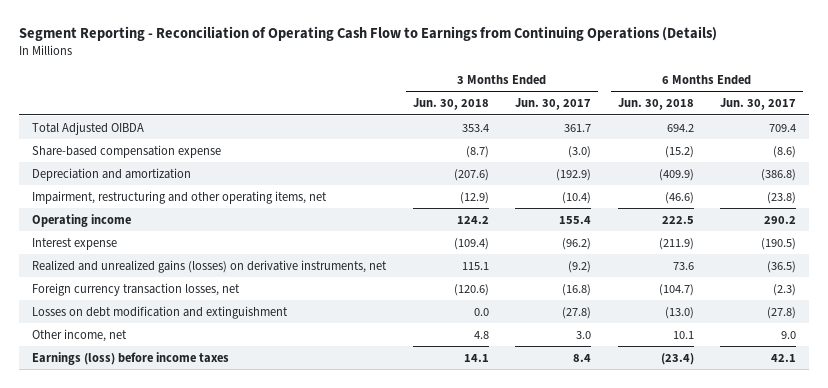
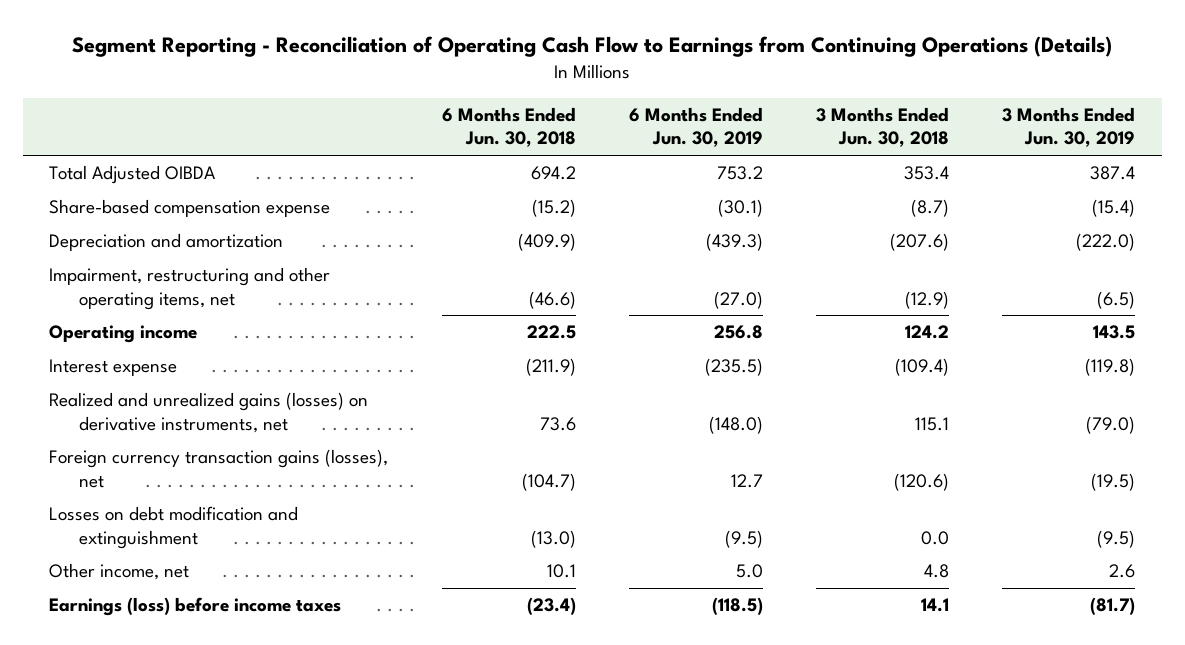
- | 3 Months Ended Jun. 30, 2018 | 3 Months Ended Jun. 30, 2017 | 6 Months Ended Jun. 30, 2018 | 6 Months Ended Jun. 30, 2017
+ | 6 Months Ended Jun. 30, 2018 | 6 Months Ended Jun. 30, 2019 | 3 Months Ended Jun. 30, 2018 | 3 Months Ended Jun. 30, 2019
- Foreign currency transaction losses, net | (120.6) | (16.8) | (104.7) | (2.3)
+ Foreign currency transaction gains (losses), net | (104.7) | 12.7 | (120.6) | (19.5)

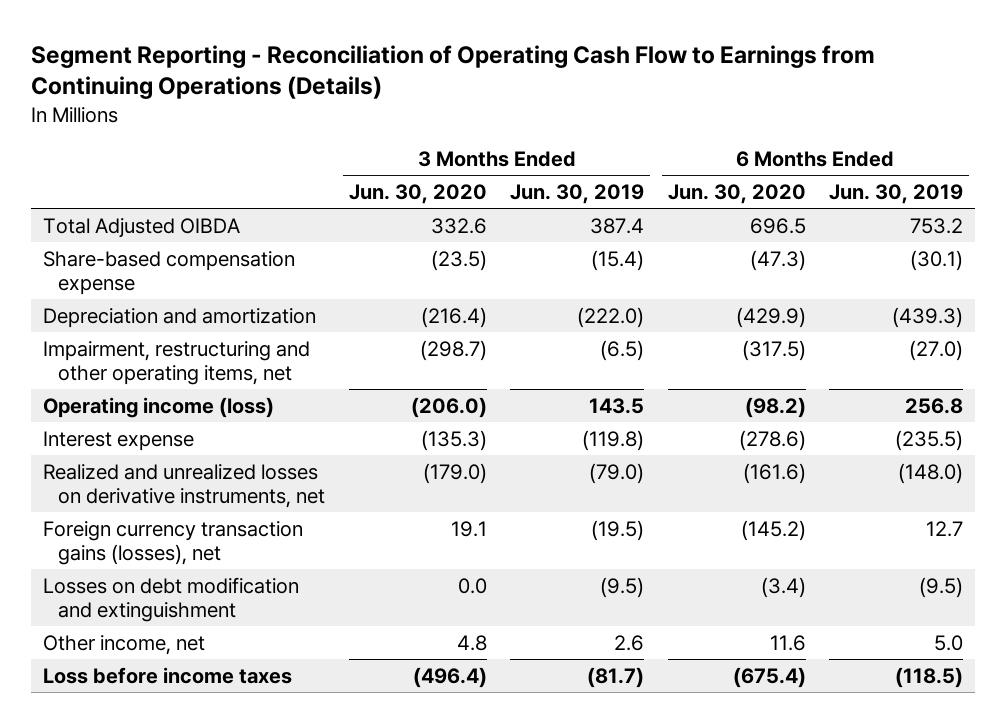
- | 6 Months Ended Jun. 30, 2018 | 6 Months Ended Jun. 30, 2019 | 3 Months Ended Jun. 30, 2018 | 3 Months Ended Jun. 30, 2019
+ | 3 Months Ended Jun. 30, 2020 | 3 Months Ended Jun. 30, 2019 | 6 Months Ended Jun. 30, 2020 | 6 Months Ended Jun. 30, 2019
- Operating income | 222.5 | 256.8 | 124.2 | 143.5
+ Operating income (loss) | (206.0) | 143.5 | (98.2) | 256.8
- Realized and unrealized gains (losses) on derivative instruments, net | 73.6 | (148.0) | 115.1 | (79.0)
+ Realized and unrealized losses on derivative instruments, net | (179.0) | (79.0) | (161.6) | (148.0)
- Earnings (loss) before income taxes | (23.4) | (118.5) | 14.1 | (81.7)
+ Loss before income taxes | (496.4) | (81.7) | (675.4) | (118.5)

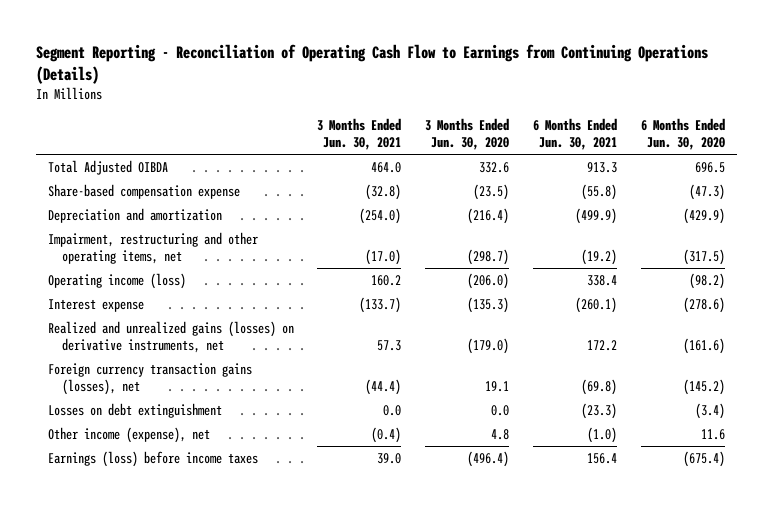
- | 3 Months Ended Jun. 30, 2020 | 3 Months Ended Jun. 30, 2019 | 6 Months Ended Jun. 30, 2020 | 6 Months Ended Jun. 30, 2019
+ | 3 Months Ended Jun. 30, 2021 | 3 Months Ended Jun. 30, 2020 | 6 Months Ended Jun. 30, 2021 | 6 Months Ended Jun. 30, 2020
- Realized and unrealized losses on derivative instruments, net | (179.0) | (79.0) | (161.6) | (148.0)
+ Realized and unrealized gains (losses) on derivative instruments, net | 57.3 | (179.0) | 172.2 | (161.6)
- Losses on debt modification and extinguishment | 0.0 | (9.5) | (3.4) | (9.5)
- Other income, net | 4.8 | 2.6 | 11.6 | 5.0
- Loss before income taxes | (496.4) | (81.7) | (675.4) | (118.5)
+ Losses on debt extinguishment | 0.0 | 0.0 | (23.3) | (3.4)
+ Other income (expense), net | (0.4) | 4.8 | (1.0) | 11.6
+ Earnings (loss) before income taxes | 39.0 | (496.4) | 156.4 | (675.4)

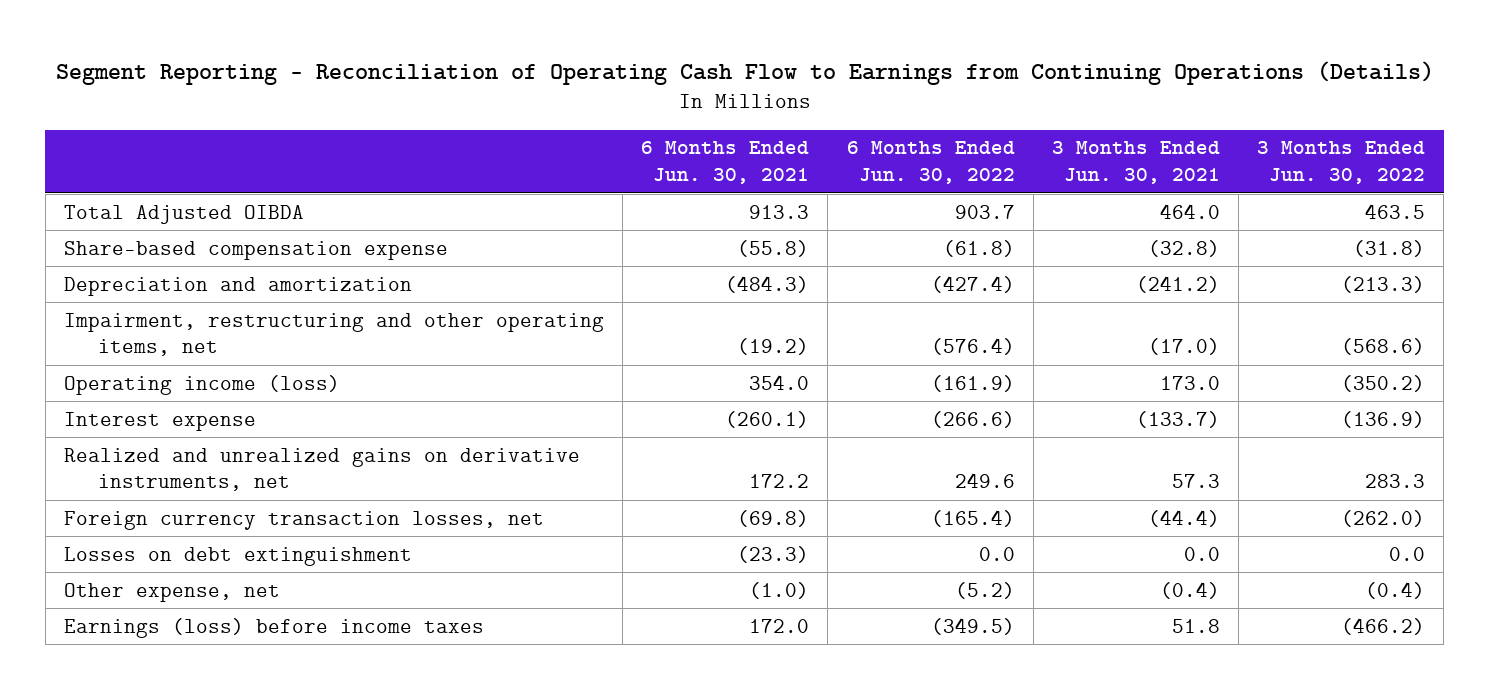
- | 3 Months Ended Jun. 30, 2021 | 3 Months Ended Jun. 30, 2020 | 6 Months Ended Jun. 30, 2021 | 6 Months Ended Jun. 30, 2020
+ | 6 Months Ended Jun. 30, 2021 | 6 Months Ended Jun. 30, 2022 | 3 Months Ended Jun. 30, 2021 | 3 Months Ended Jun. 30, 2022
- Depreciation and amortization | (254.0) | (216.4) | (499.9) | (429.9)
+ Depreciation and amortization | (484.3) | (427.4) | (241.2) | (213.3)
- Operating income (loss) | 160.2 | (206.0) | 338.4 | (98.2)
+ Operating income (loss) | 354.0 | (161.9) | 173.0 | (350.2)
- Realized and unrealized gains (losses) on derivative instruments, net | 57.3 | (179.0) | 172.2 | (161.6)
- Foreign currency transaction gains (losses), net | (44.4) | 19.1 | (69.8) | (145.2)
+ Realized and unrealized gains on derivative instruments, net | 172.2 | 249.6 | 57.3 | 283.3
+ Foreign currency transaction losses, net | (69.8) | (165.4) | (44.4) | (262.0)
- Other income (expense), net | (0.4) | 4.8 | (1.0) | 11.6
- Earnings (loss) before income taxes | 39.0 | (496.4) | 156.4 | (675.4)
+ Other expense, net | (1.0) | (5.2) | (0.4) | (0.4)
+ Earnings (loss) before income taxes | 172.0 | (349.5) | 51.8 | (466.2)

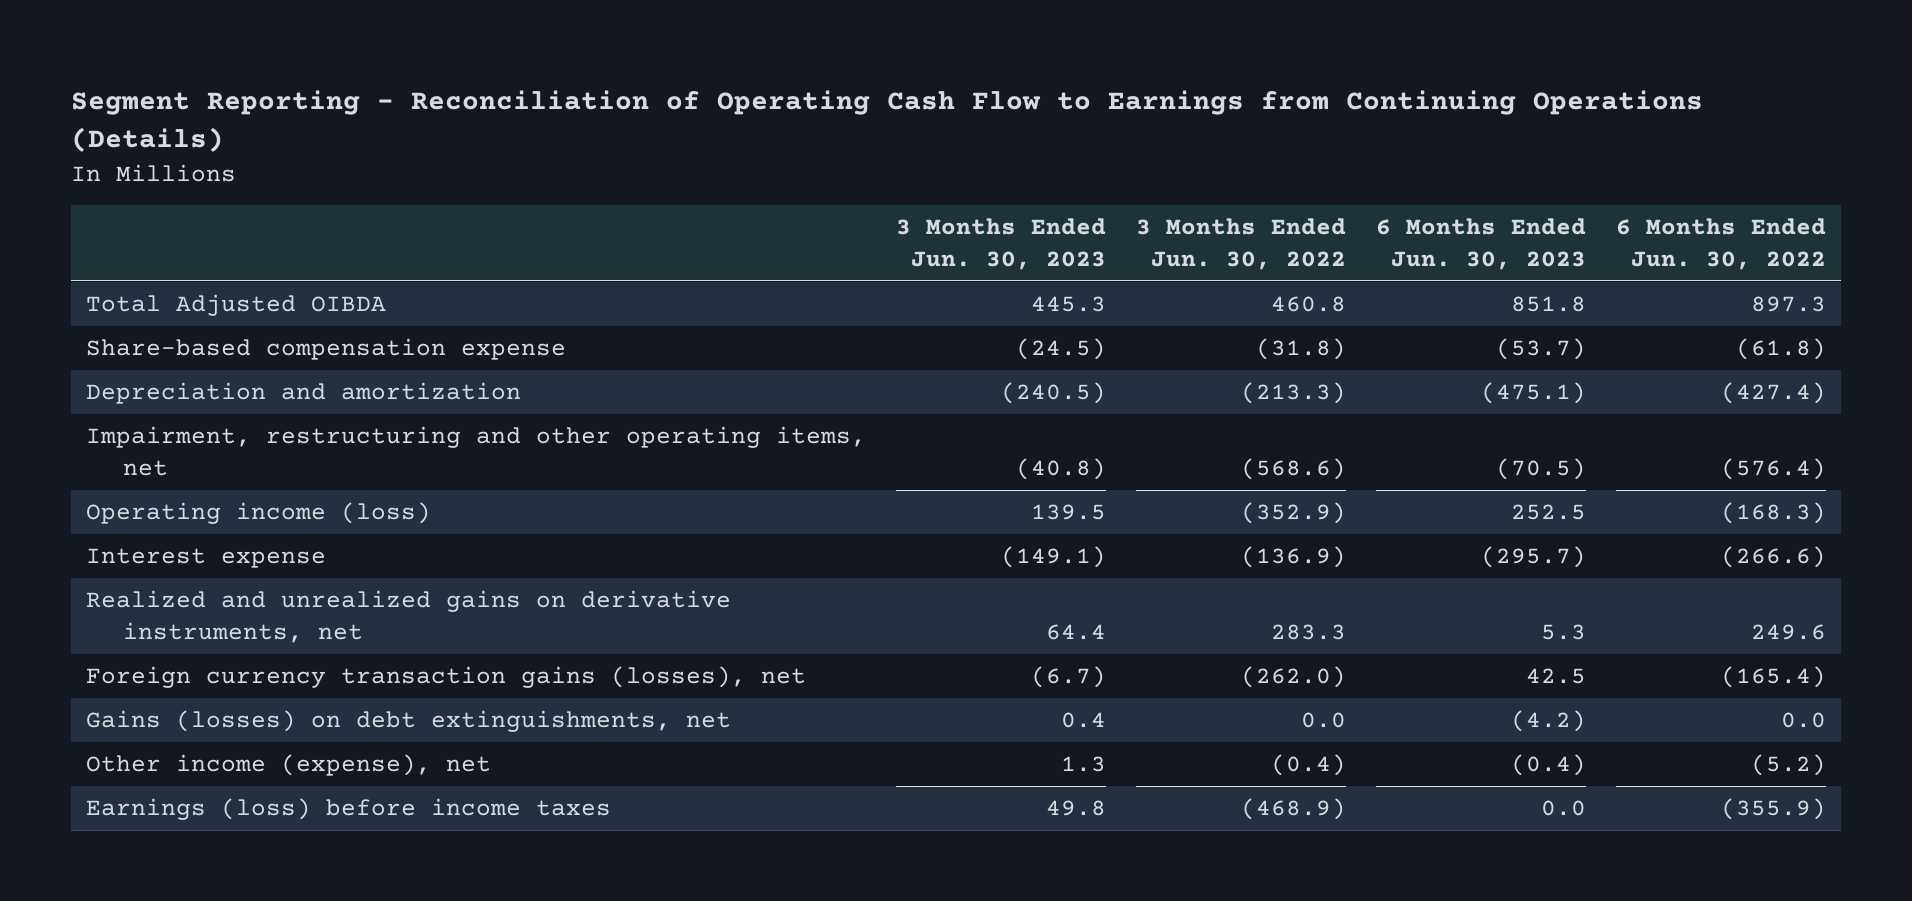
- | 6 Months Ended Jun. 30, 2021 | 6 Months Ended Jun. 30, 2022 | 3 Months Ended Jun. 30, 2021 | 3 Months Ended Jun. 30, 2022
+ | 3 Months Ended Jun. 30, 2023 | 3 Months Ended Jun. 30, 2022 | 6 Months Ended Jun. 30, 2023 | 6 Months Ended Jun. 30, 2022
- Total Adjusted OIBDA | 913.3 | 903.7 | 464.0 | 463.5
+ Total Adjusted OIBDA | 445.3 | 460.8 | 851.8 | 897.3
- Operating income (loss) | 354.0 | (161.9) | 173.0 | (350.2)
+ Operating income (loss) | 139.5 | (352.9) | 252.5 | (168.3)
- Foreign currency transaction losses, net | (69.8) | (165.4) | (44.4) | (262.0)
- Losses on debt extinguishment | (23.3) | 0.0 | 0.0 | 0.0
- Other expense, net | (1.0) | (5.2) | (0.4) | (0.4)
- Earnings (loss) before income taxes | 172.0 | (349.5) | 51.8 | (466.2)
+ Foreign currency transaction gains (losses), net | (6.7) | (262.0) | 42.5 | (165.4)
+ Gains (losses) on debt extinguishments, net | 0.4 | 0.0 | (4.2) | 0.0
+ Other income (expense), net | 1.3 | (0.4) | (0.4) | (5.2)
+ Earnings (loss) before income taxes | 49.8 | (468.9) | 0.0 | (355.9)

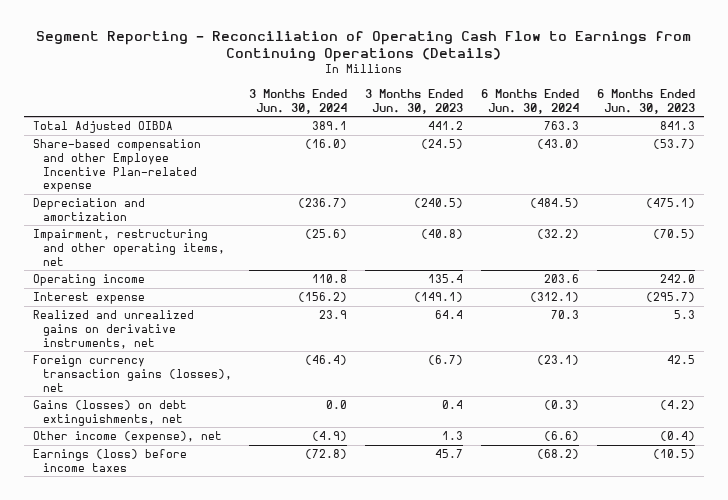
- | 3 Months Ended Jun. 30, 2023 | 3 Months Ended Jun. 30, 2022 | 6 Months Ended Jun. 30, 2023 | 6 Months Ended Jun. 30, 2022
+ | 3 Months Ended Jun. 30, 2024 | 3 Months Ended Jun. 30, 2023 | 6 Months Ended Jun. 30, 2024 | 6 Months Ended Jun. 30, 2023
- Total Adjusted OIBDA | 445.3 | 460.8 | 851.8 | 897.3
- Share-based compensation expense | (24.5) | (31.8) | (53.7) | (61.8)
+ Total Adjusted OIBDA | 389.1 | 441.2 | 763.3 | 841.3
+ Share-based compensation and other Employee Incentive Plan-related expense | (16.0) | (24.5) | (43.0) | (53.7)
- Operating income (loss) | 139.5 | (352.9) | 252.5 | (168.3)
+ Operating income | 110.8 | 135.4 | 203.6 | 242.0
- Earnings (loss) before income taxes | 49.8 | (468.9) | 0.0 | (355.9)
+ Earnings (loss) before income taxes | (72.8) | 45.7 | (68.2) | (10.5)

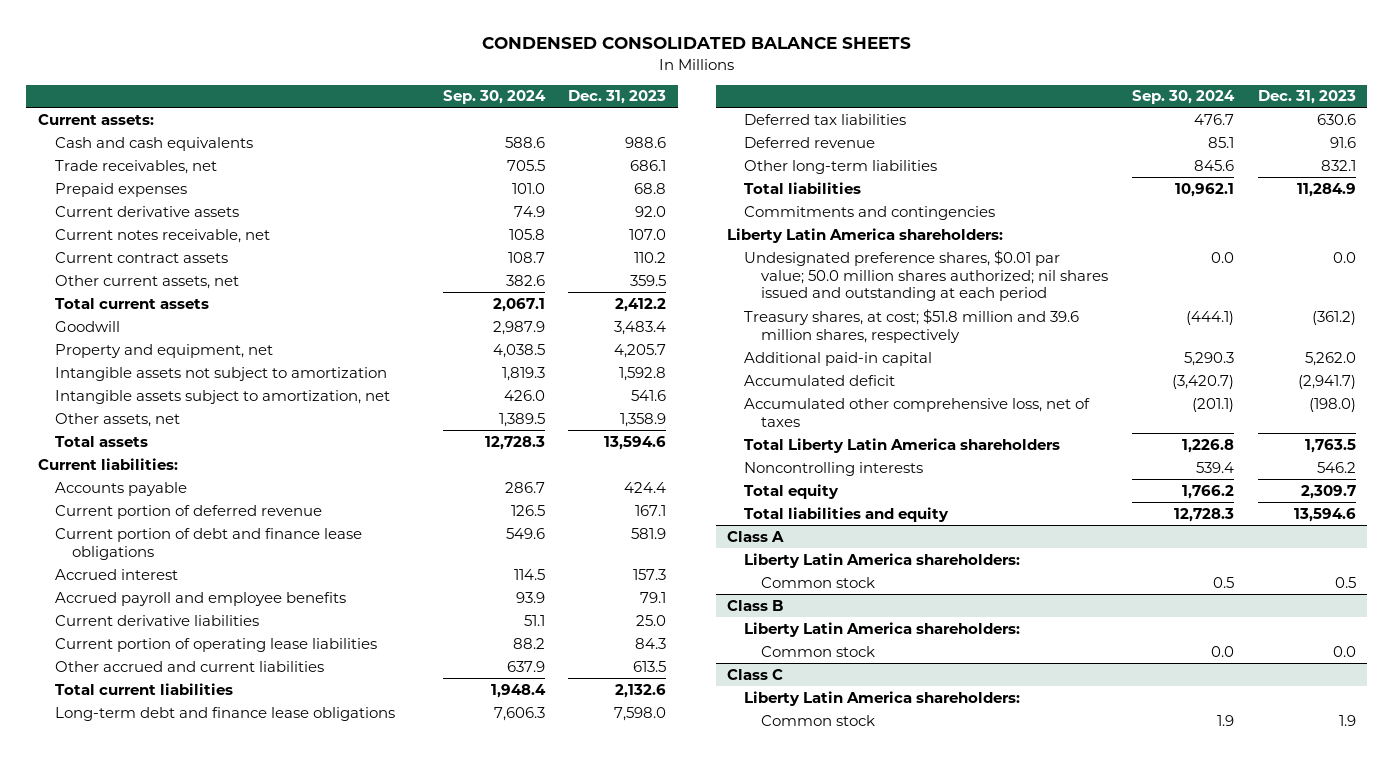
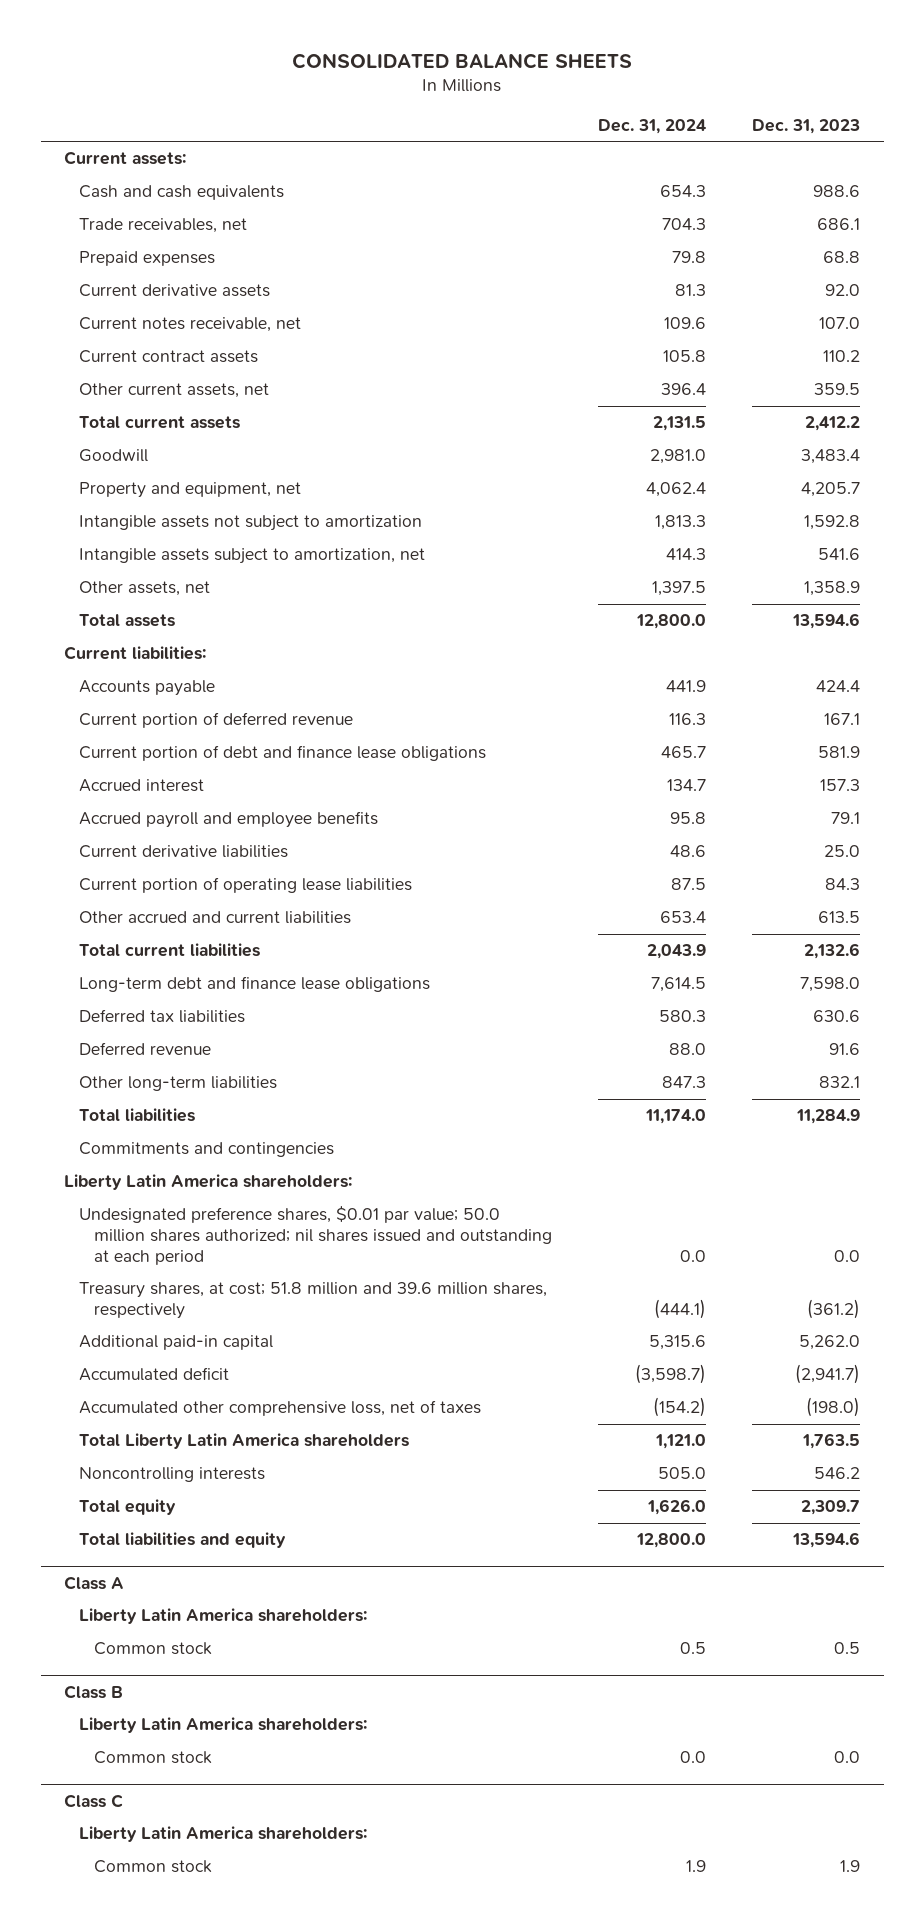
- CONDENSED CONSOLIDATED BALANCE SHEETS
+ CONSOLIDATED BALANCE SHEETS
- | Sep. 30, 2024 | Dec. 31, 2023
+ | Dec. 31, 2024 | Dec. 31, 2023
- Treasury shares, at cost; $51.8 million and 39.6 million shares, respectively | (444.1) | (361.2)
+ Treasury shares, at cost; 51.8 million and 39.6 million shares, respectively | (444.1) | (361.2)

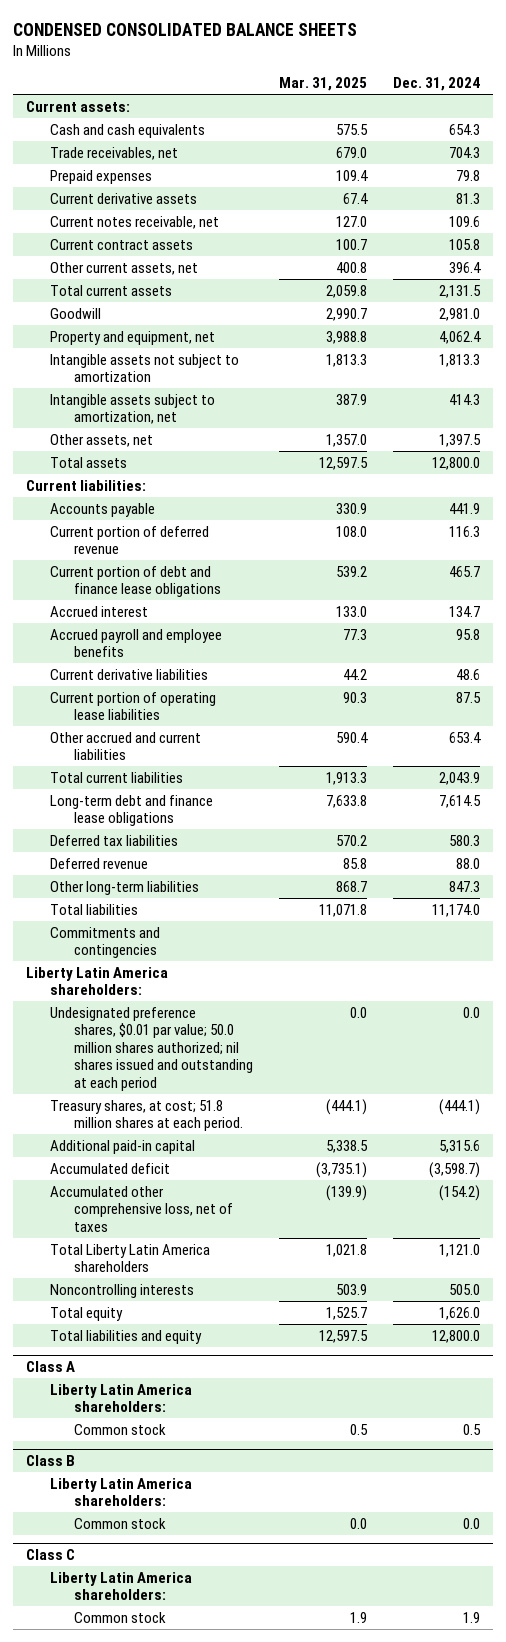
- CONSOLIDATED BALANCE SHEETS
+ CONDENSED CONSOLIDATED BALANCE SHEETS
- | Dec. 31, 2024 | Dec. 31, 2023
+ | Mar. 31, 2025 | Dec. 31, 2024
- Treasury shares, at cost; 51.8 million and 39.6 million shares, respectively | (444.1) | (361.2)
+ Treasury shares, at cost; 51.8 million shares at each period. | (444.1) | (444.1)

